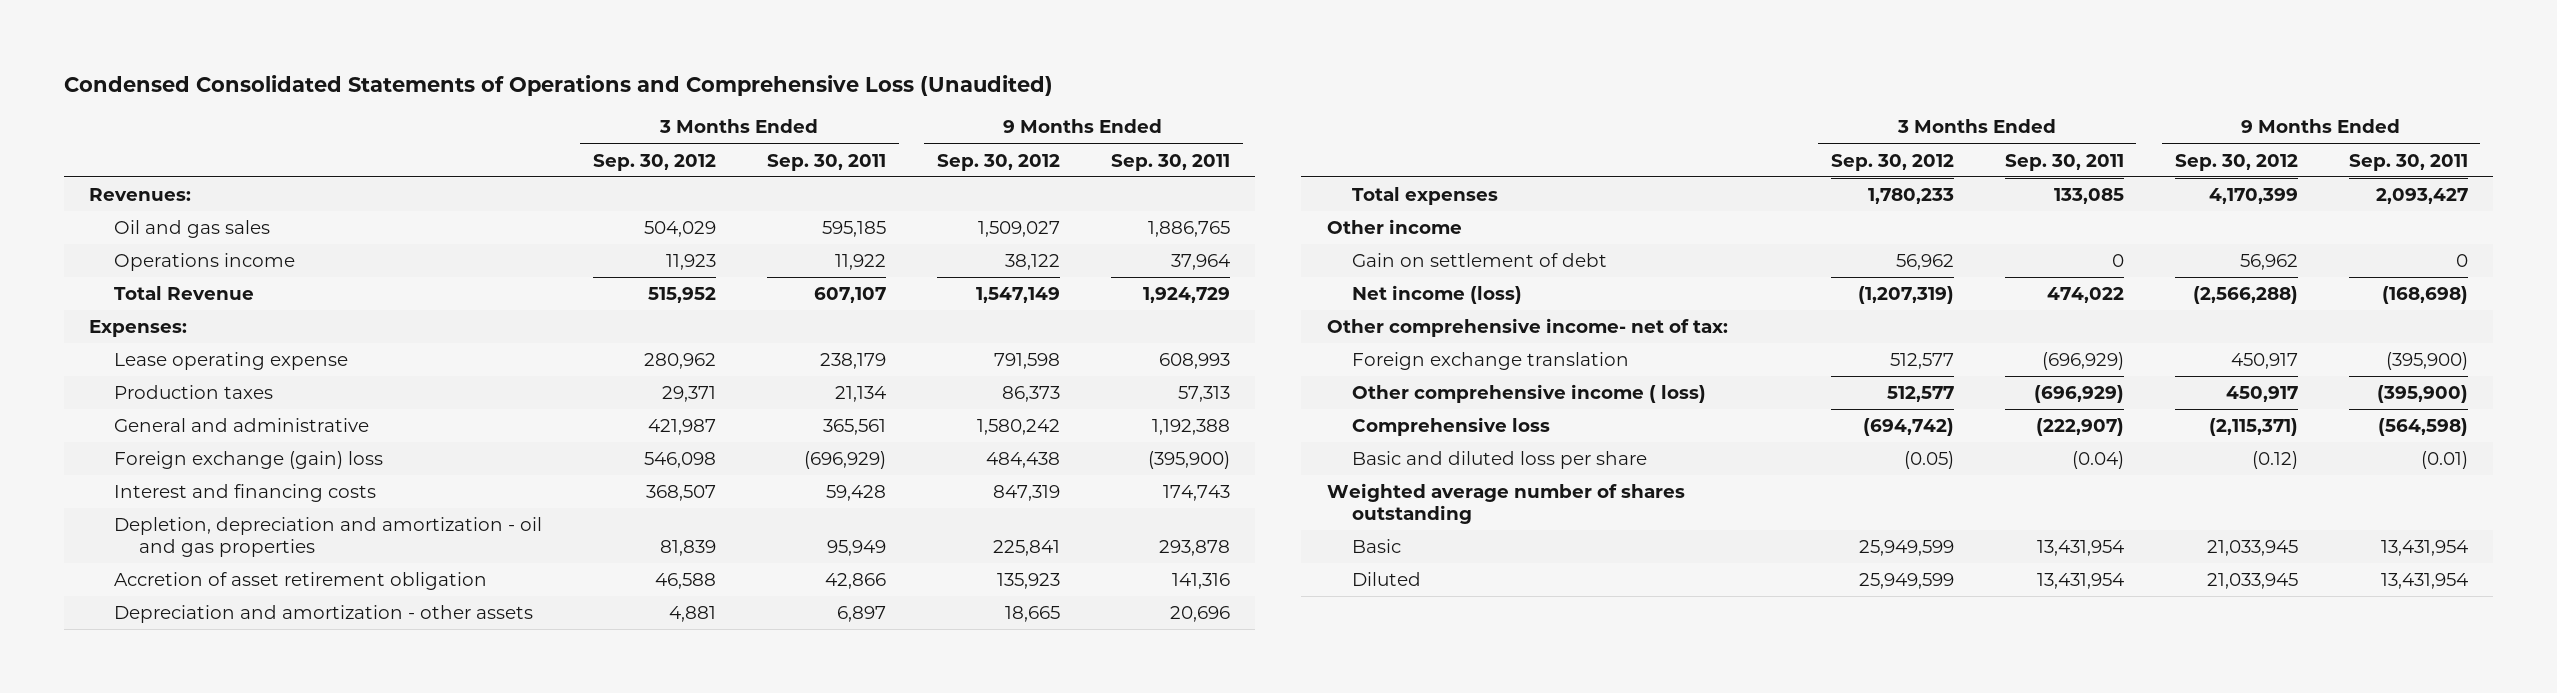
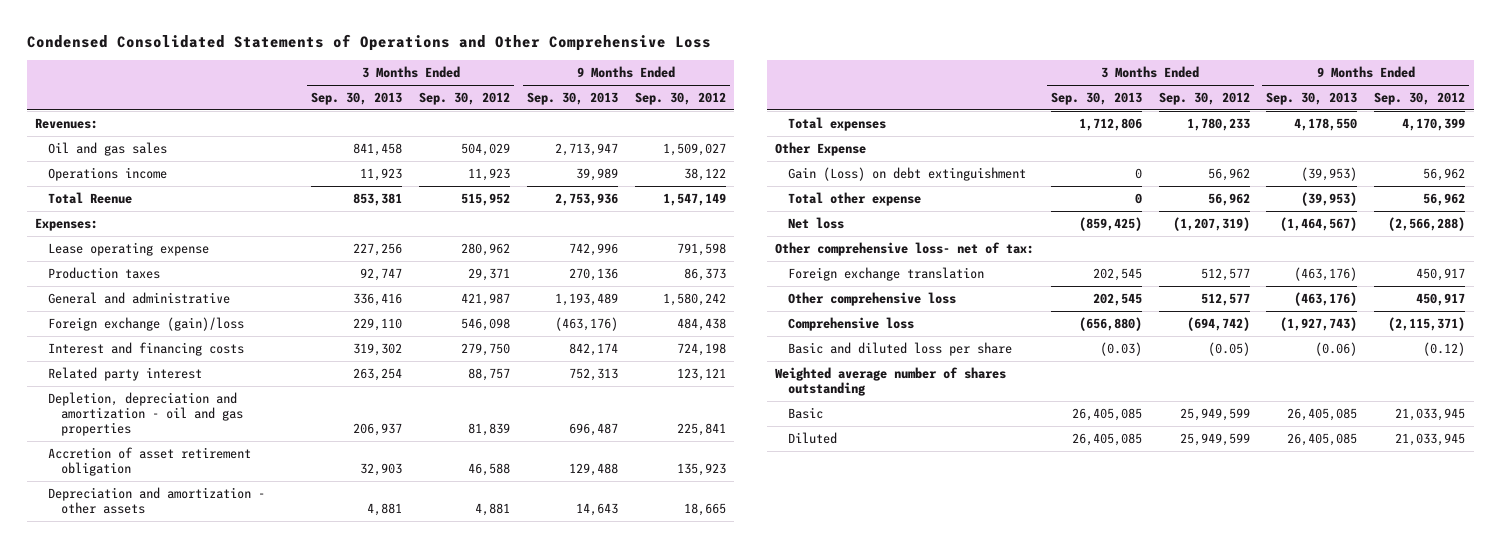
- Condensed Consolidated Statements of Operations and Comprehensive Loss (Unaudited)
+ Condensed Consolidated Statements of Operations and Other Comprehensive Loss
- | 3 Months Ended Sep. 30, 2012 | 3 Months Ended Sep. 30, 2011 | 9 Months Ended Sep. 30, 2012 | 9 Months Ended Sep. 30, 2011
+ | 3 Months Ended Sep. 30, 2013 | 3 Months Ended Sep. 30, 2012 | 9 Months Ended Sep. 30, 2013 | 9 Months Ended Sep. 30, 2012
- Total Revenue | 515,952 | 607,107 | 1,547,149 | 1,924,729
+ Total Reenue | 853,381 | 515,952 | 2,753,936 | 1,547,149
- Foreign exchange (gain) loss | 546,098 | (696,929) | 484,438 | (395,900)
- Interest and financing costs | 368,507 | 59,428 | 847,319 | 174,743
+ Foreign exchange (gain)/loss | 229,110 | 546,098 | (463,176) | 484,438
+ Interest and financing costs | 319,302 | 279,750 | 842,174 | 724,198
+ Related party interest | 263,254 | 88,757 | 752,313 | 123,121
- Other income
- Gain on settlement of debt | 56,962 | 0 | 56,962 | 0
- Net income (loss) | (1,207,319) | 474,022 | (2,566,288) | (168,698)
- Other comprehensive income- net of tax:
+ Other Expense
+ Gain (Loss) on debt extinguishment | 0 | 56,962 | (39,953) | 56,962
+ Total other expense | 0 | 56,962 | (39,953) | 56,962
+ Net loss | (859,425) | (1,207,319) | (1,464,567) | (2,566,288)
+ Other comprehensive loss- net of tax:
- Other comprehensive income ( loss) | 512,577 | (696,929) | 450,917 | (395,900)
+ Other comprehensive loss | 202,545 | 512,577 | (463,176) | 450,917

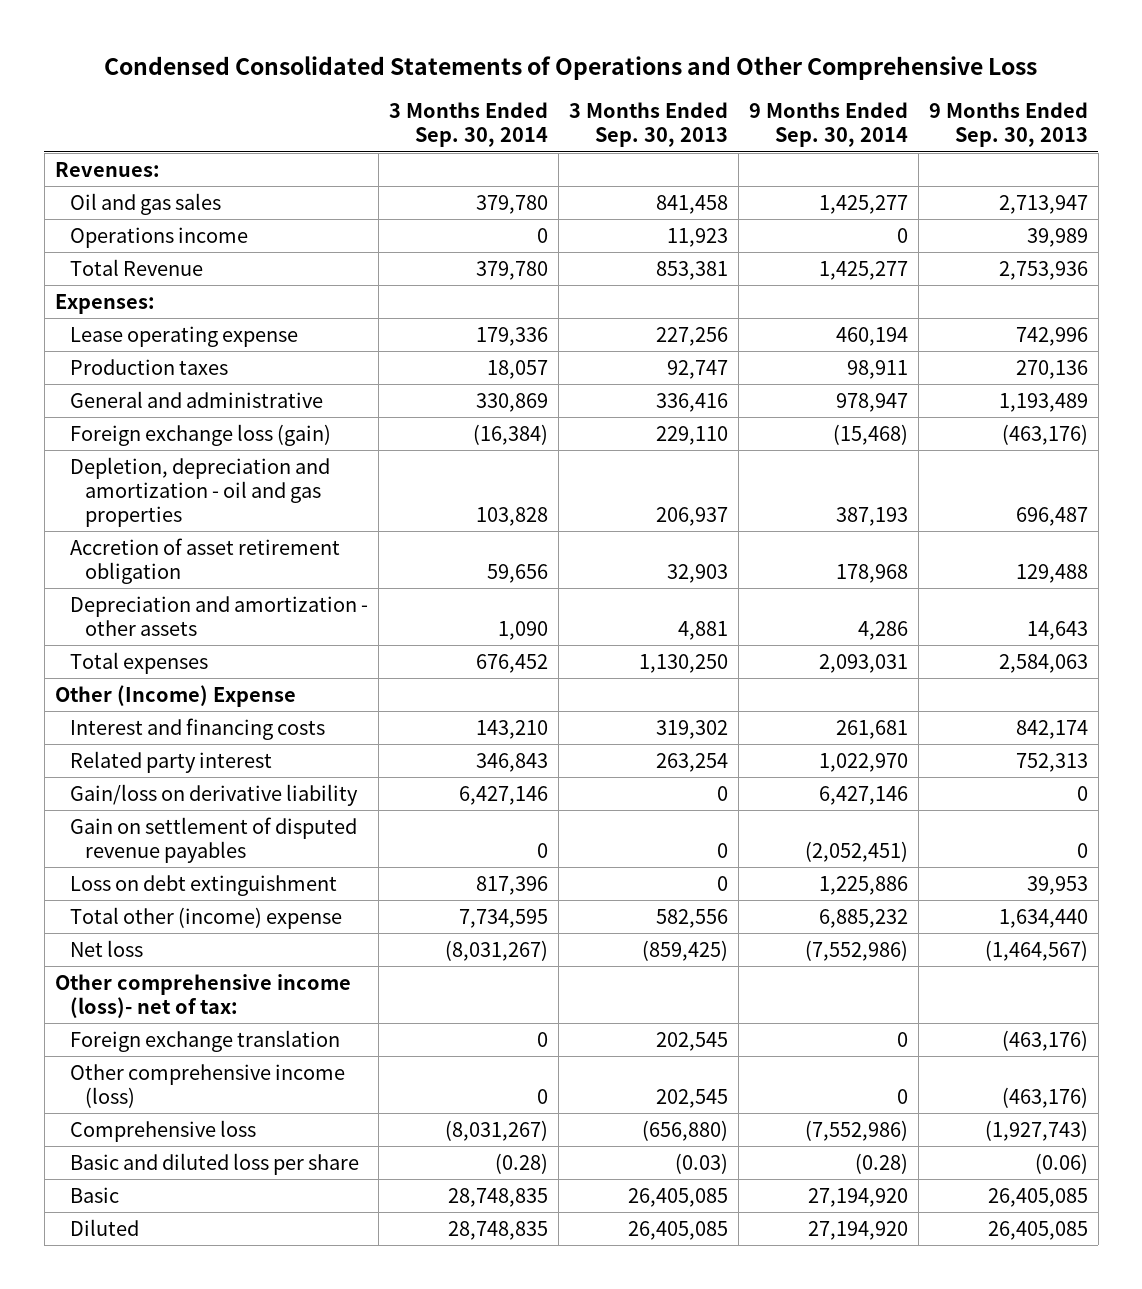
- | 3 Months Ended Sep. 30, 2013 | 3 Months Ended Sep. 30, 2012 | 9 Months Ended Sep. 30, 2013 | 9 Months Ended Sep. 30, 2012
+ | 3 Months Ended Sep. 30, 2014 | 3 Months Ended Sep. 30, 2013 | 9 Months Ended Sep. 30, 2014 | 9 Months Ended Sep. 30, 2013
- Total Reenue | 853,381 | 515,952 | 2,753,936 | 1,547,149
+ Total Revenue | 379,780 | 853,381 | 1,425,277 | 2,753,936
- Foreign exchange (gain)/loss | 229,110 | 546,098 | (463,176) | 484,438
+ Foreign exchange loss (gain) | (16,384) | 229,110 | (15,468) | (463,176)
- Total expenses | 1,712,806 | 1,780,233 | 4,178,550 | 4,170,399
- Other Expense
- Gain (Loss) on debt extinguishment | 0 | 56,962 | (39,953) | 56,962
- Total other expense | 0 | 56,962 | (39,953) | 56,962
+ Total expenses | 676,452 | 1,130,250 | 2,093,031 | 2,584,063
+ Other (Income) Expense
moved down: Interest and financing costs | 143,210 | 319,302 | 261,681 | 842,174
moved down: Related party interest | 346,843 | 263,254 | 1,022,970 | 752,313
+ Gain/loss on derivative liability | 6,427,146 | 0 | 6,427,146 | 0
+ Gain on settlement of disputed revenue payables | 0 | 0 | (2,052,451) | 0
+ Loss on debt extinguishment | 817,396 | 0 | 1,225,886 | 39,953
+ Total other (income) expense | 7,734,595 | 582,556 | 6,885,232 | 1,634,440
- Other comprehensive loss- net of tax:
+ Other comprehensive income (loss)- net of tax:
- Other comprehensive loss | 202,545 | 512,577 | (463,176) | 450,917
+ Other comprehensive income (loss) | 0 | 202,545 | 0 | (463,176)
- Weighted average number of shares outstanding

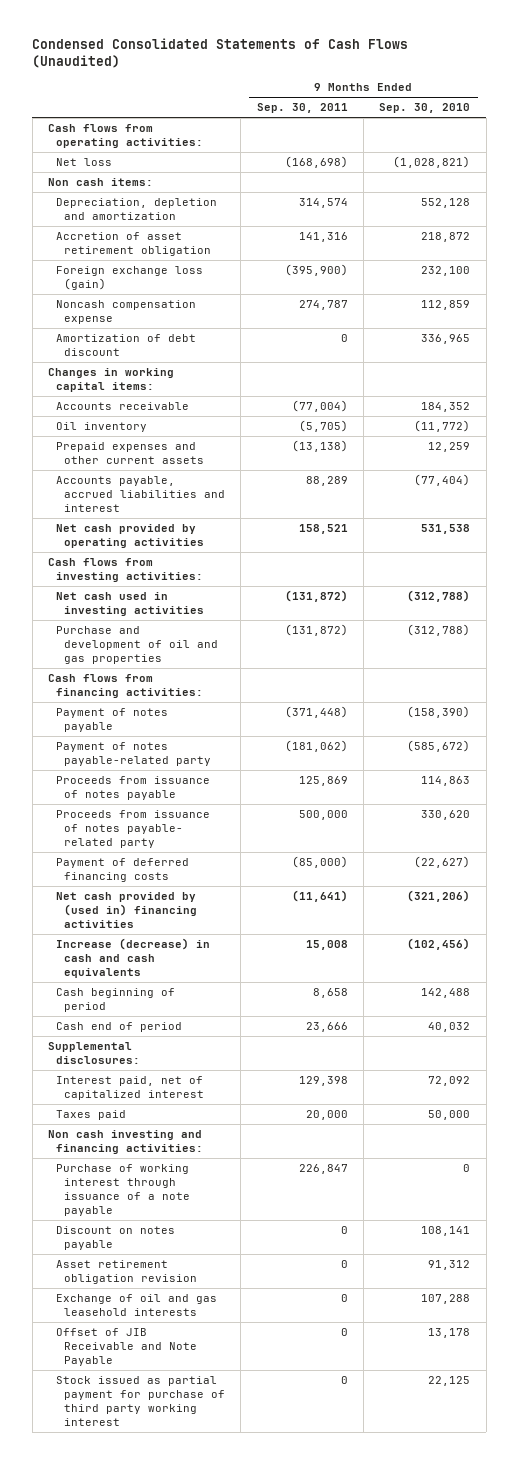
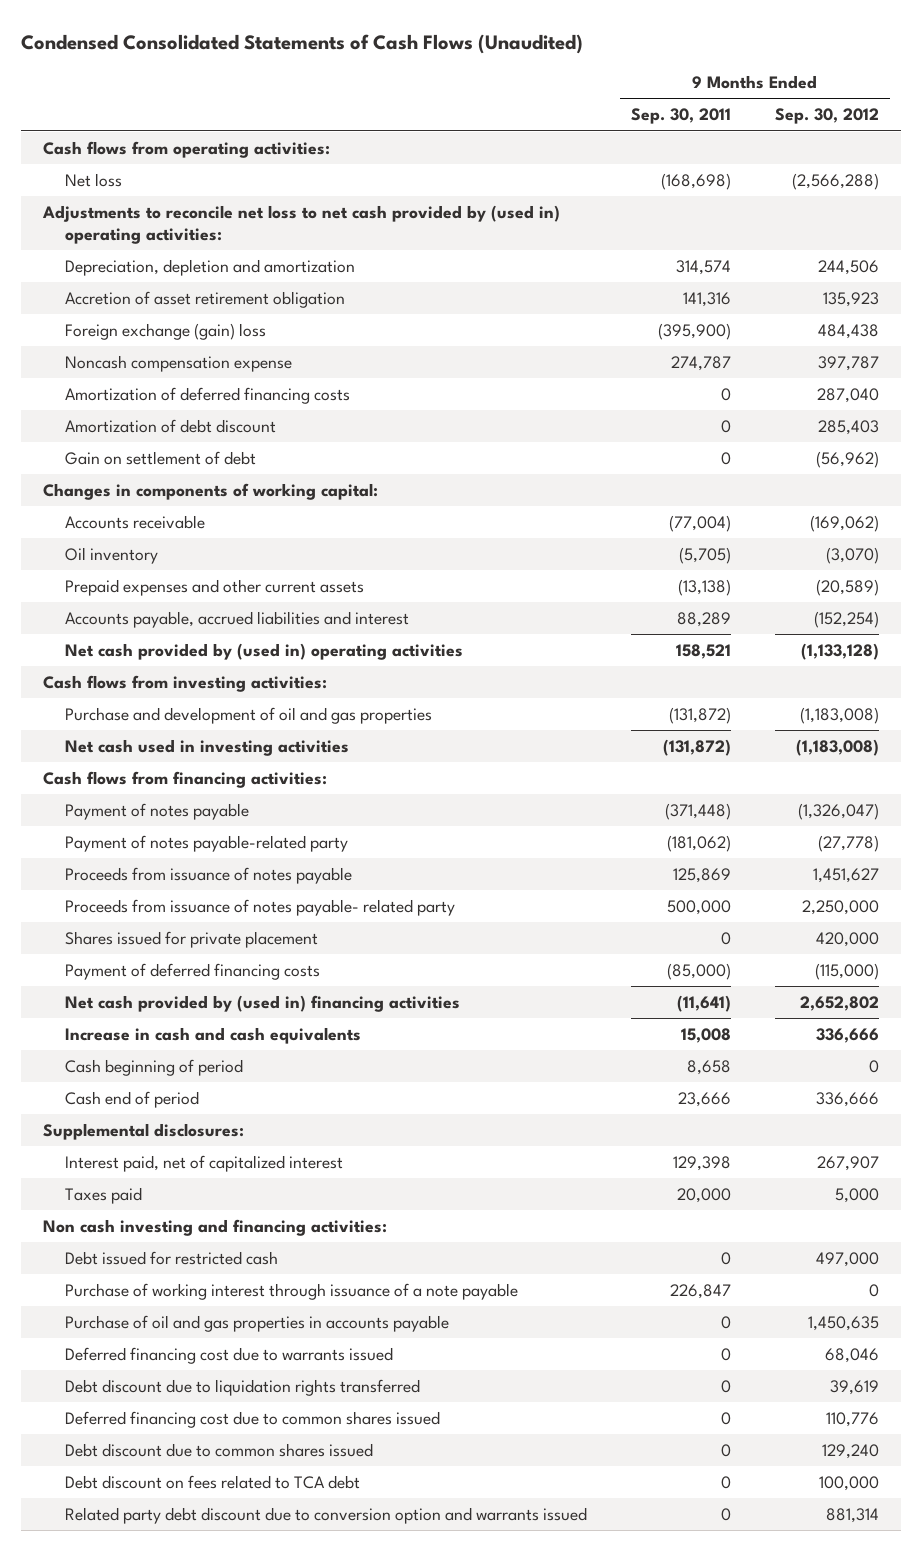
- | 9 Months Ended Sep. 30, 2011 | 9 Months Ended Sep. 30, 2010
+ | 9 Months Ended Sep. 30, 2011 | 9 Months Ended Sep. 30, 2012
- Non cash items:
+ Adjustments to reconcile net loss to net cash provided by (used in) operating activities:
- Foreign exchange loss (gain) | (395,900) | 232,100
+ Foreign exchange (gain) loss | (395,900) | 484,438
+ Amortization of deferred financing costs | 0 | 287,040
- Changes in working capital items:
+ Gain on settlement of debt | 0 | (56,962)
+ Changes in components of working capital:
- Net cash provided by operating activities | 158,521 | 531,538
+ Net cash provided by (used in) operating activities | 158,521 | (1,133,128)
moved down: Net cash used in investing activities | (131,872) | (1,183,008)
+ Shares issued for private placement | 0 | 420,000
- Increase (decrease) in cash and cash equivalents | 15,008 | (102,456)
+ Increase in cash and cash equivalents | 15,008 | 336,666
+ Debt issued for restricted cash | 0 | 497,000
- Discount on notes payable | 0 | 108,141
- Asset retirement obligation revision | 0 | 91,312
- Exchange of oil and gas leasehold interests | 0 | 107,288
- Offset of JIB Receivable and Note Payable | 0 | 13,178
- Stock issued as partial payment for purchase of third party working interest | 0 | 22,125
+ Purchase of oil and gas properties in accounts payable | 0 | 1,450,635
+ Deferred financing cost due to warrants issued | 0 | 68,046
+ Debt discount due to liquidation rights transferred | 0 | 39,619
+ Deferred financing cost due to common shares issued | 0 | 110,776
+ Debt discount due to common shares issued | 0 | 129,240
+ Debt discount on fees related to TCA debt | 0 | 100,000
+ Related party debt discount due to conversion option and warrants issued | 0 | 881,314

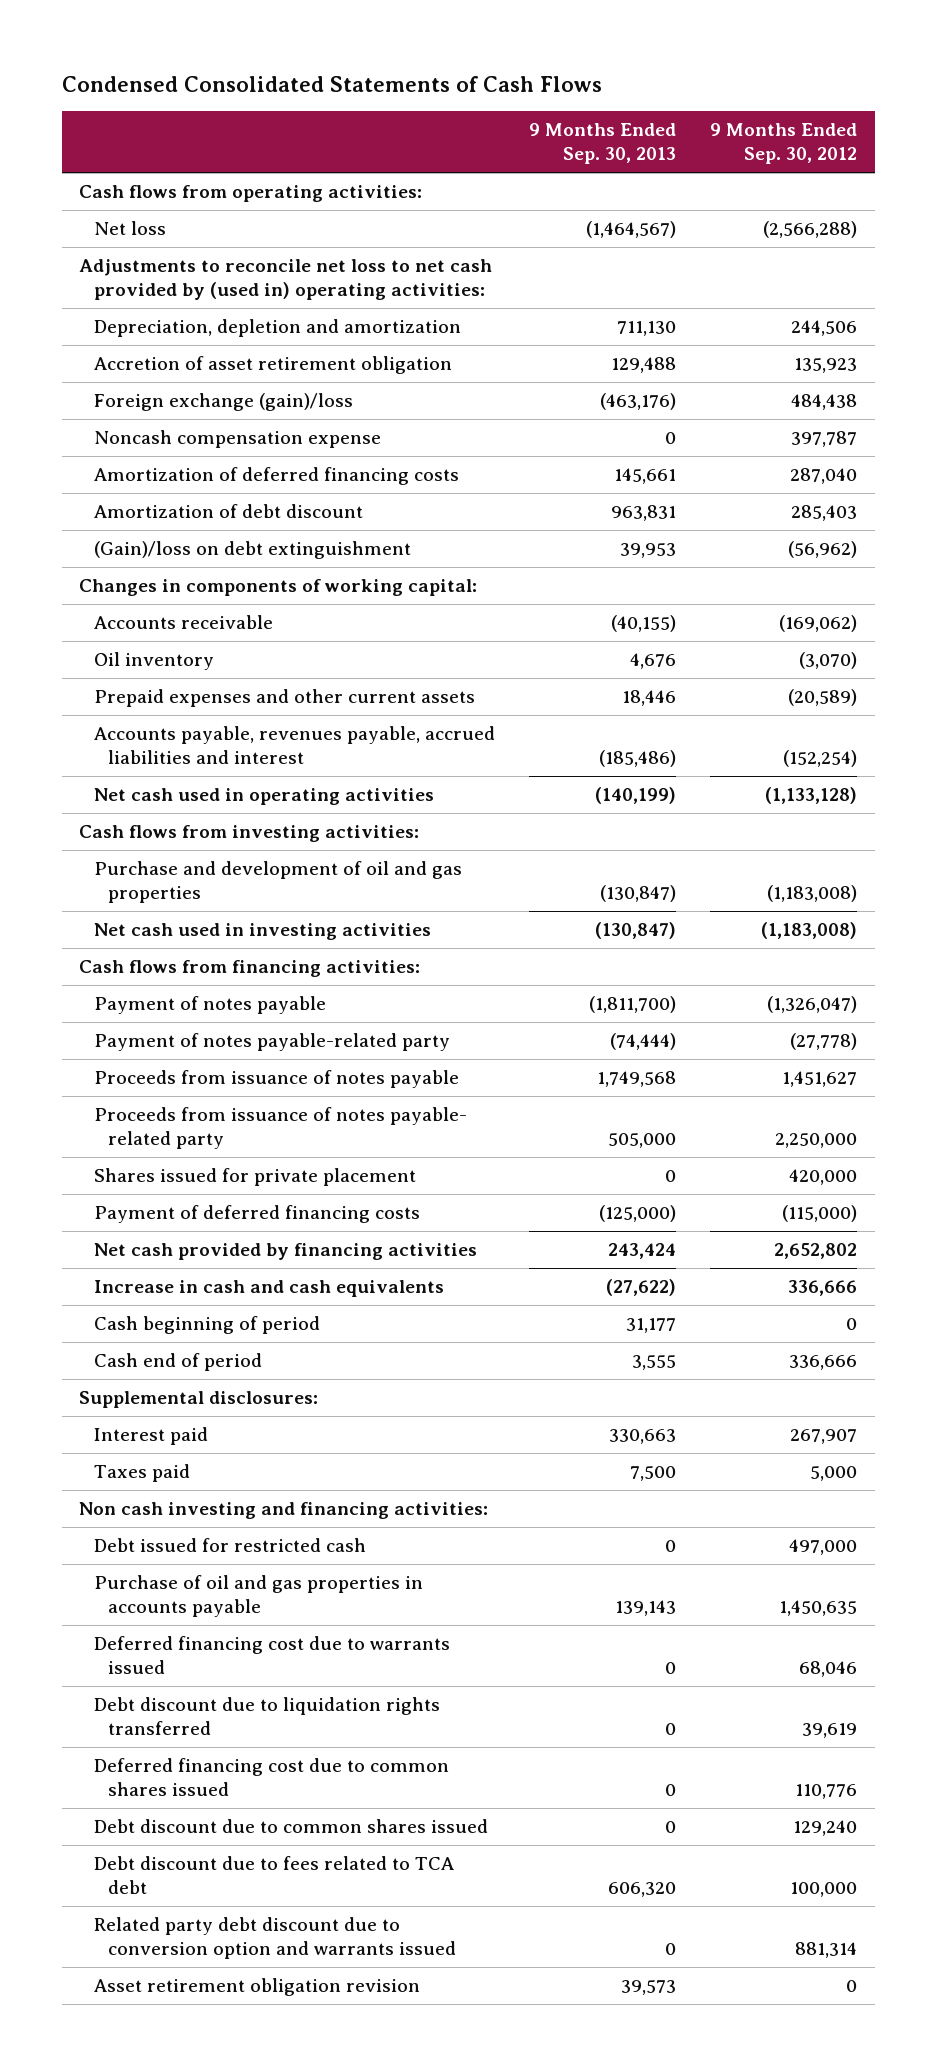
- Condensed Consolidated Statements of Cash Flows (Unaudited)
+ Condensed Consolidated Statements of Cash Flows
- | 9 Months Ended Sep. 30, 2011 | 9 Months Ended Sep. 30, 2012
+ | 9 Months Ended Sep. 30, 2013 | 9 Months Ended Sep. 30, 2012
- Foreign exchange (gain) loss | (395,900) | 484,438
+ Foreign exchange (gain)/loss | (463,176) | 484,438
- Gain on settlement of debt | 0 | (56,962)
+ (Gain)/loss on debt extinguishment | 39,953 | (56,962)
- Accounts payable, accrued liabilities and interest | 88,289 | (152,254)
- Net cash provided by (used in) operating activities | 158,521 | (1,133,128)
+ Accounts payable, revenues payable, accrued liabilities and interest | (185,486) | (152,254)
+ Net cash used in operating activities | (140,199) | (1,133,128)
- Net cash provided by (used in) financing activities | (11,641) | 2,652,802
+ Net cash provided by financing activities | 243,424 | 2,652,802
- Interest paid, net of capitalized interest | 129,398 | 267,907
+ Interest paid | 330,663 | 267,907
- Purchase of working interest through issuance of a note payable | 226,847 | 0
- Debt discount on fees related to TCA debt | 0 | 100,000
+ Debt discount due to fees related to TCA debt | 606,320 | 100,000
+ Asset retirement obligation revision | 39,573 | 0

